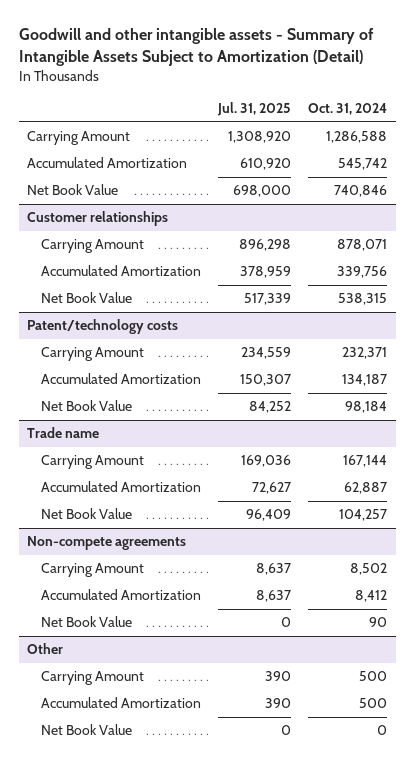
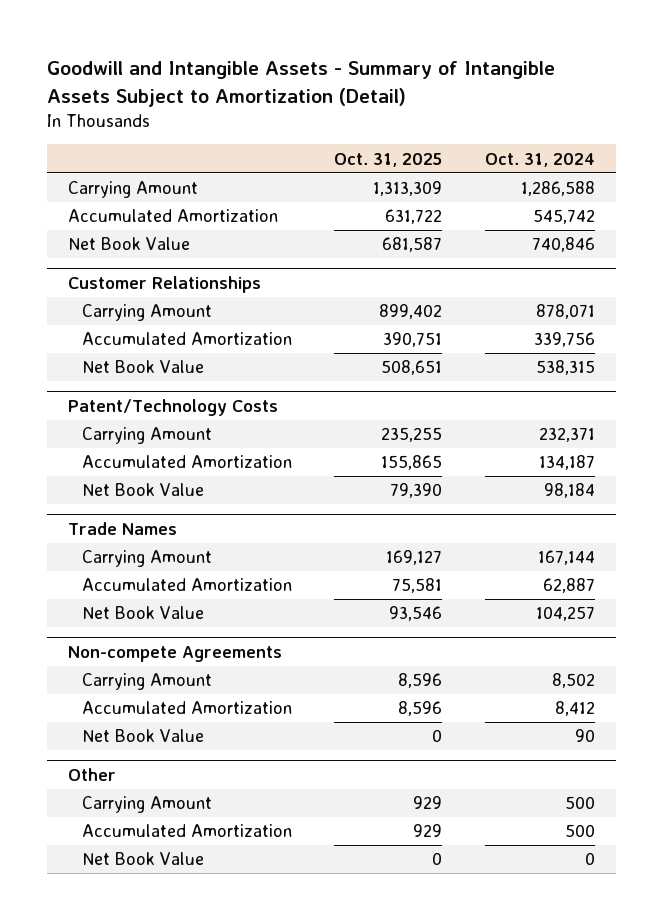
- Goodwill and other intangible assets - Summary of Intangible Assets Subject to Amortization (Detail)
+ Goodwill and Intangible Assets - Summary of Intangible Assets Subject to Amortization (Detail)
- | Jul. 31, 2025 | Oct. 31, 2024
+ | Oct. 31, 2025 | Oct. 31, 2024
- Customer relationships
+ Customer Relationships
- Patent/technology costs
+ Patent/Technology Costs
- Trade name
+ Trade Names
- Non-compete agreements
+ Non-compete Agreements

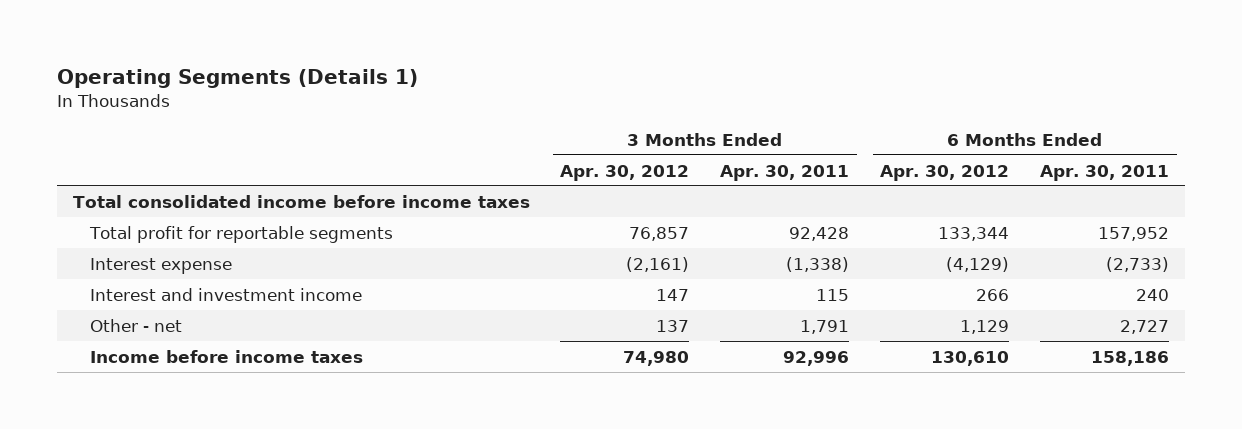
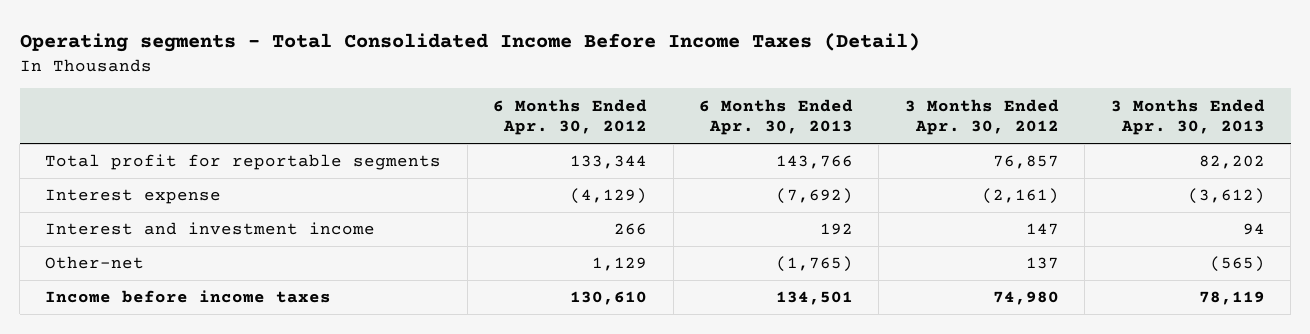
- Operating Segments (Details 1)
+ Operating segments - Total Consolidated Income Before Income Taxes (Detail)
- | 3 Months Ended Apr. 30, 2012 | 3 Months Ended Apr. 30, 2011 | 6 Months Ended Apr. 30, 2012 | 6 Months Ended Apr. 30, 2011
+ | 6 Months Ended Apr. 30, 2012 | 6 Months Ended Apr. 30, 2013 | 3 Months Ended Apr. 30, 2012 | 3 Months Ended Apr. 30, 2013
- Total consolidated income before income taxes
- Other - net | 137 | 1,791 | 1,129 | 2,727
+ Other-net | 1,129 | (1,765) | 137 | (565)

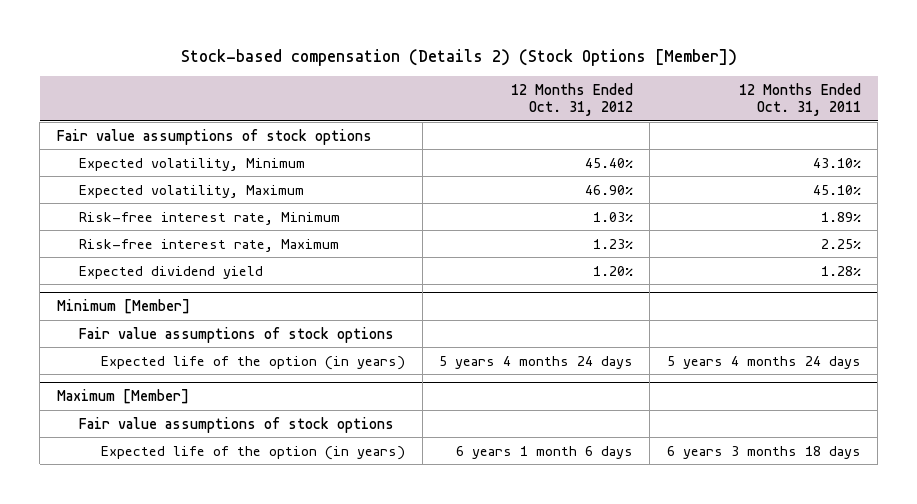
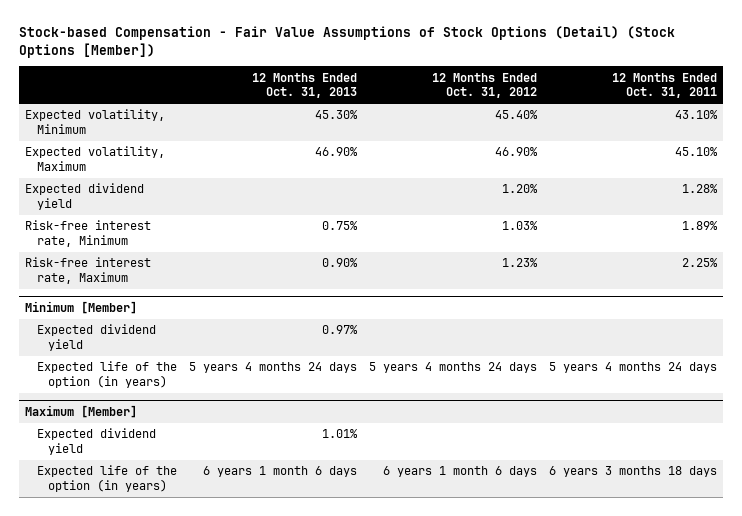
- Stock-based compensation (Details 2) (Stock Options [Member])
+ Stock-based Compensation - Fair Value Assumptions of Stock Options (Detail) (Stock Options [Member])
- | 12 Months Ended Oct. 31, 2012 | 12 Months Ended Oct. 31, 2011
+ | 12 Months Ended Oct. 31, 2013 | 12 Months Ended Oct. 31, 2012 | 12 Months Ended Oct. 31, 2011
- Fair value assumptions of stock options
moved up: Expected dividend yield | | 1.20% | 1.28%
@ Minimum [Member]
- Fair value assumptions of stock options
+ Expected dividend yield | 0.97% | |
@ Maximum [Member]
- Fair value assumptions of stock options
+ Expected dividend yield | 1.01% | |

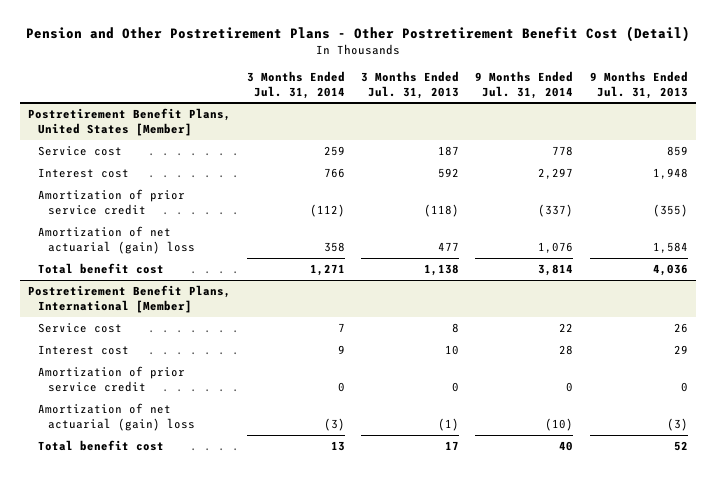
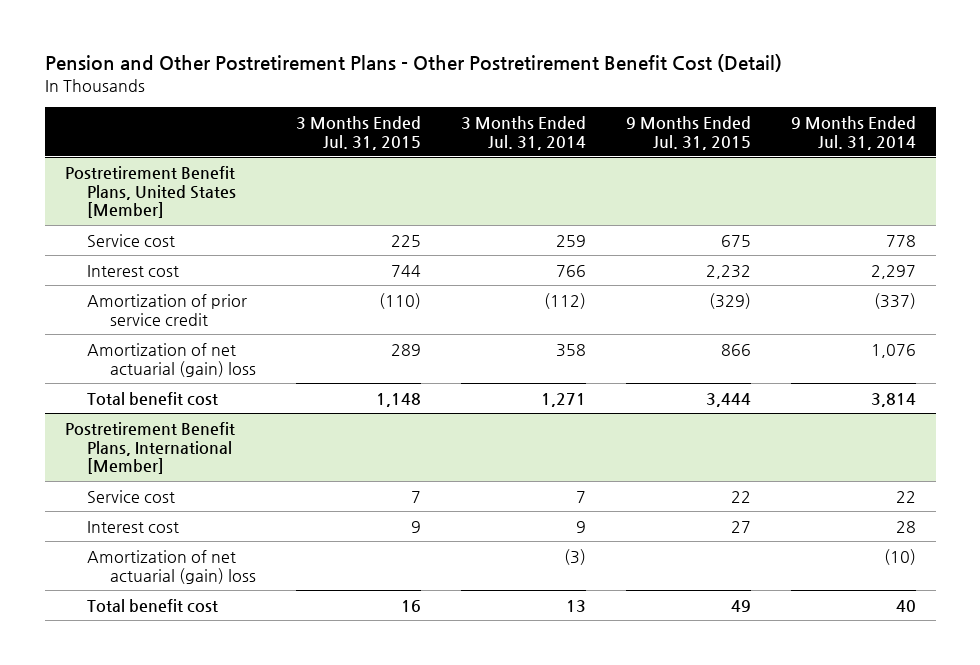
- | 3 Months Ended Jul. 31, 2014 | 3 Months Ended Jul. 31, 2013 | 9 Months Ended Jul. 31, 2014 | 9 Months Ended Jul. 31, 2013
+ | 3 Months Ended Jul. 31, 2015 | 3 Months Ended Jul. 31, 2014 | 9 Months Ended Jul. 31, 2015 | 9 Months Ended Jul. 31, 2014
@ Postretirement Benefit Plans, International [Member]
- Amortization of prior service credit | 0 | 0 | 0 | 0

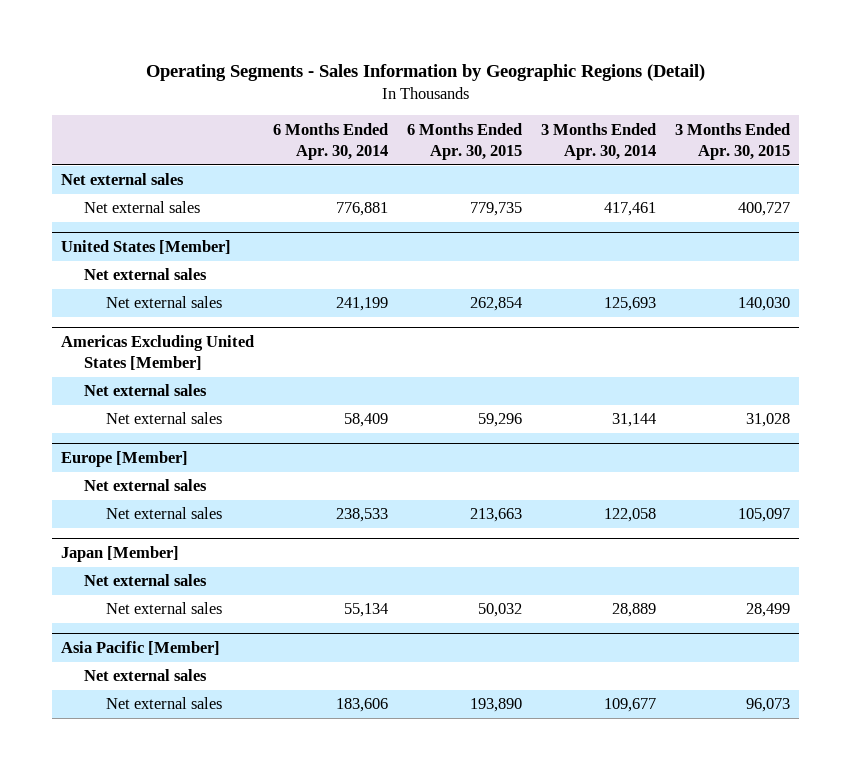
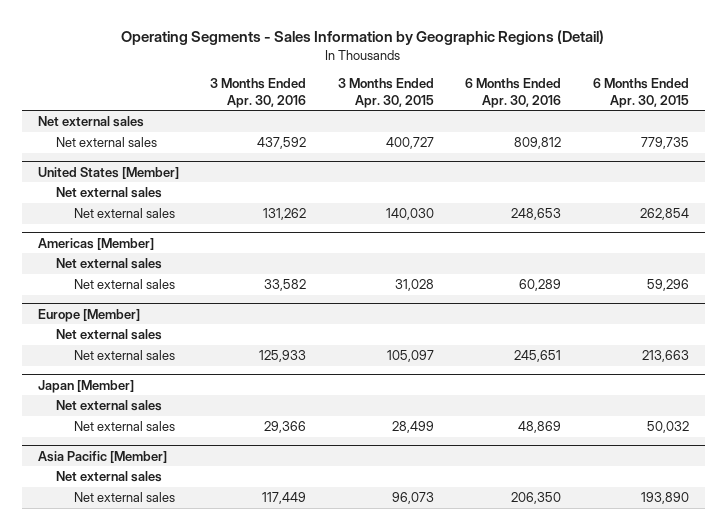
- | 6 Months Ended Apr. 30, 2014 | 6 Months Ended Apr. 30, 2015 | 3 Months Ended Apr. 30, 2014 | 3 Months Ended Apr. 30, 2015
+ | 3 Months Ended Apr. 30, 2016 | 3 Months Ended Apr. 30, 2015 | 6 Months Ended Apr. 30, 2016 | 6 Months Ended Apr. 30, 2015
- Americas Excluding United States [Member]
+ Americas [Member]

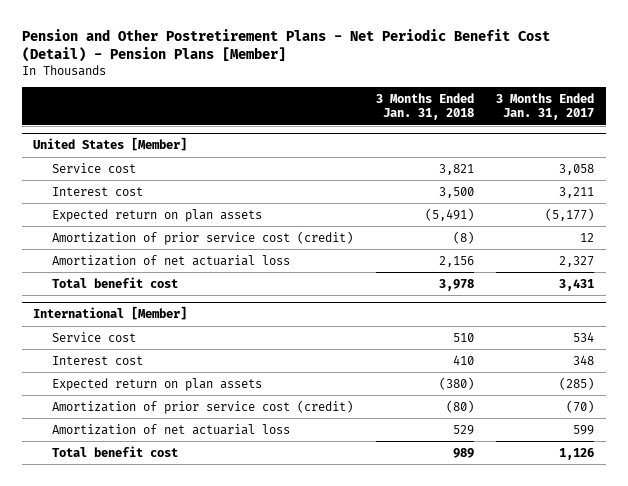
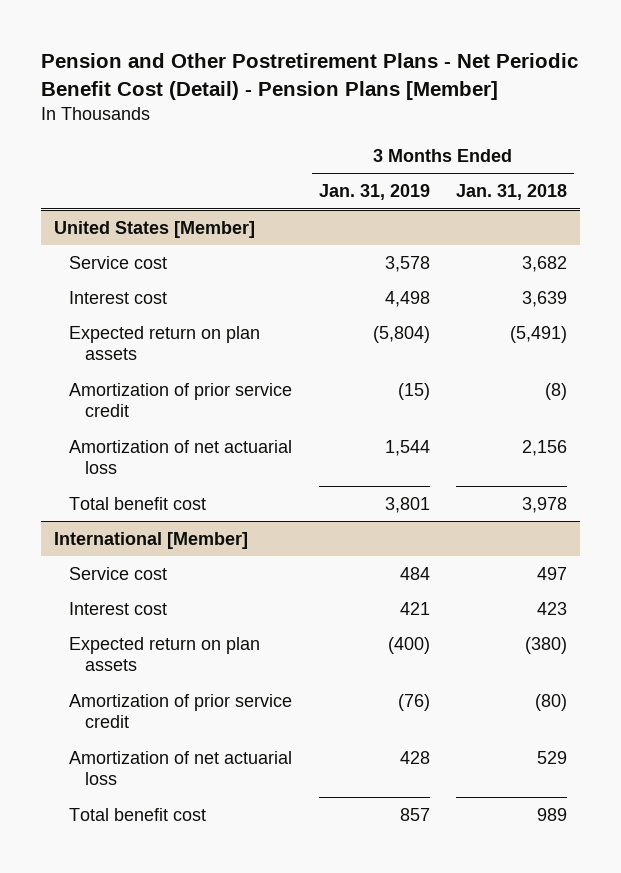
- | 3 Months Ended Jan. 31, 2018 | 3 Months Ended Jan. 31, 2017
+ | 3 Months Ended Jan. 31, 2019 | 3 Months Ended Jan. 31, 2018
@ United States [Member]
- Service cost | 3,821 | 3,058
- Interest cost | 3,500 | 3,211
+ Service cost | 3,578 | 3,682
+ Interest cost | 4,498 | 3,639
- Amortization of prior service cost (credit) | (8) | 12
+ Amortization of prior service credit | (15) | (8)
@ International [Member]
- Service cost | 510 | 534
- Interest cost | 410 | 348
+ Service cost | 484 | 497
+ Interest cost | 421 | 423
- Amortization of prior service cost (credit) | (80) | (70)
+ Amortization of prior service credit | (76) | (80)

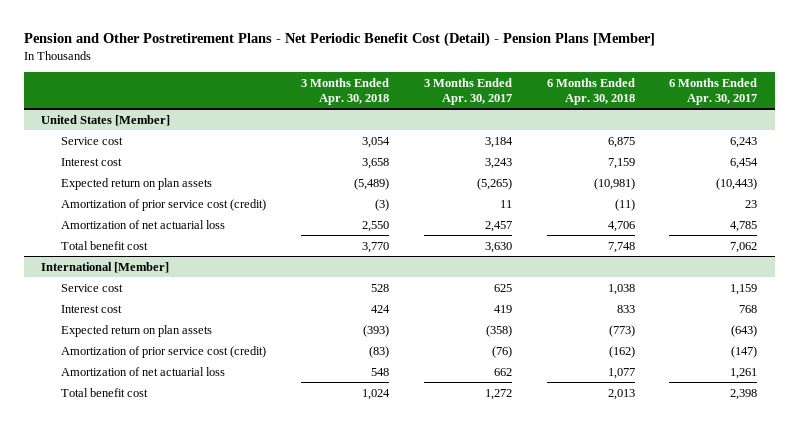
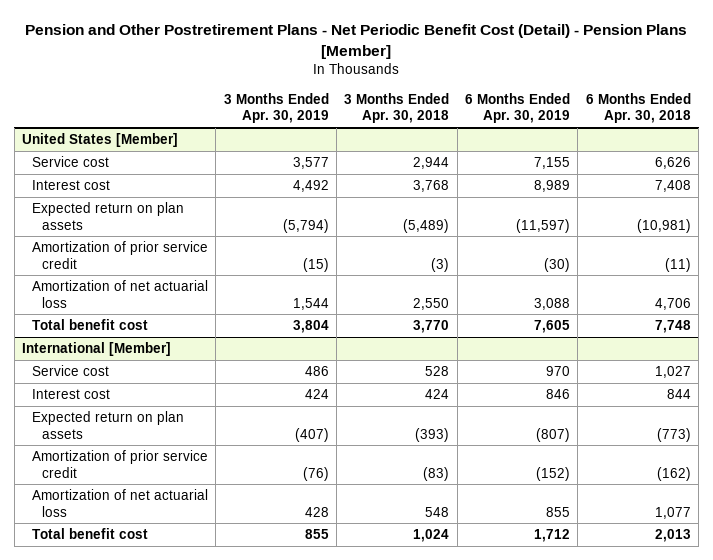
- | 3 Months Ended Apr. 30, 2018 | 3 Months Ended Apr. 30, 2017 | 6 Months Ended Apr. 30, 2018 | 6 Months Ended Apr. 30, 2017
+ | 3 Months Ended Apr. 30, 2019 | 3 Months Ended Apr. 30, 2018 | 6 Months Ended Apr. 30, 2019 | 6 Months Ended Apr. 30, 2018
@ United States [Member]
- Service cost | 3,054 | 3,184 | 6,875 | 6,243
- Interest cost | 3,658 | 3,243 | 7,159 | 6,454
+ Service cost | 3,577 | 2,944 | 7,155 | 6,626
+ Interest cost | 4,492 | 3,768 | 8,989 | 7,408
- Amortization of prior service cost (credit) | (3) | 11 | (11) | 23
+ Amortization of prior service credit | (15) | (3) | (30) | (11)
@ International [Member]
- Service cost | 528 | 625 | 1,038 | 1,159
- Interest cost | 424 | 419 | 833 | 768
+ Service cost | 486 | 528 | 970 | 1,027
+ Interest cost | 424 | 424 | 846 | 844
- Amortization of prior service cost (credit) | (83) | (76) | (162) | (147)
+ Amortization of prior service credit | (76) | (83) | (152) | (162)

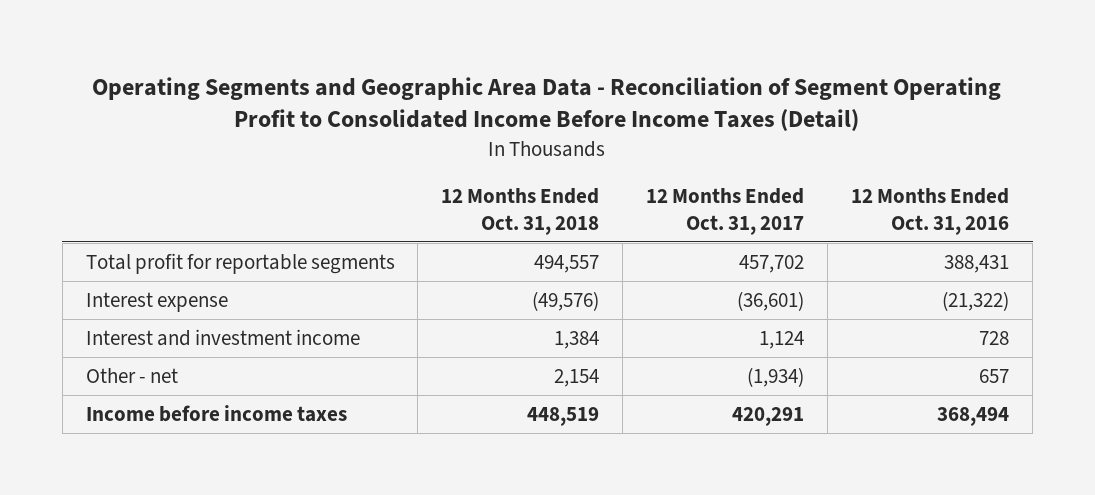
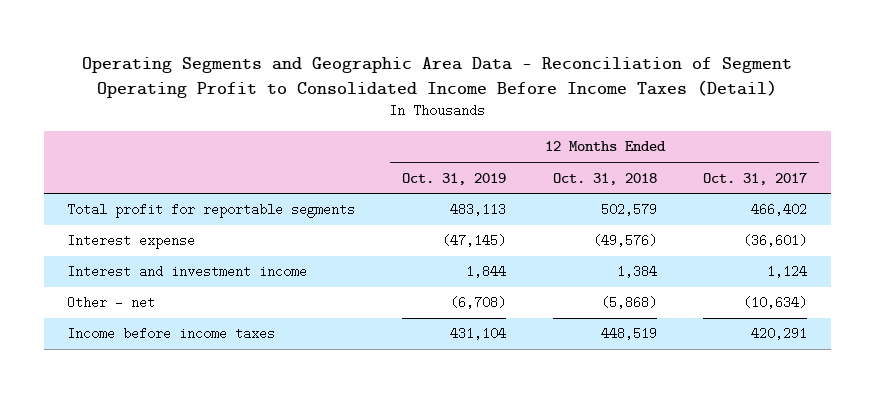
- | 12 Months Ended Oct. 31, 2018 | 12 Months Ended Oct. 31, 2017 | 12 Months Ended Oct. 31, 2016
+ | 12 Months Ended Oct. 31, 2019 | 12 Months Ended Oct. 31, 2018 | 12 Months Ended Oct. 31, 2017
- Total profit for reportable segments | 494,557 | 457,702 | 388,431
+ Total profit for reportable segments | 483,113 | 502,579 | 466,402
- Other - net | 2,154 | (1,934) | 657
+ Other - net | (6,708) | (5,868) | (10,634)

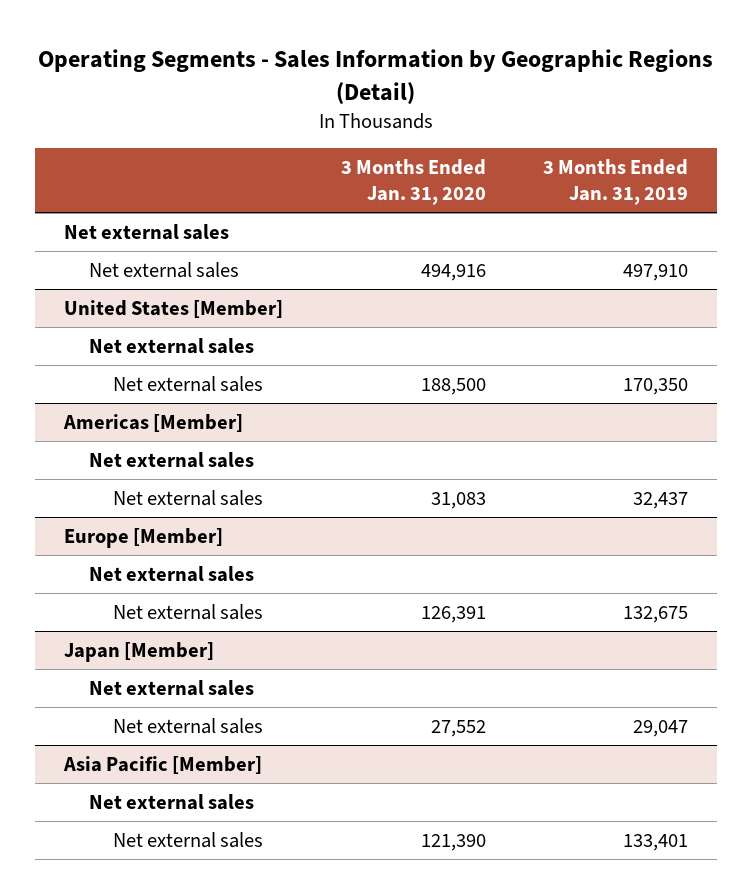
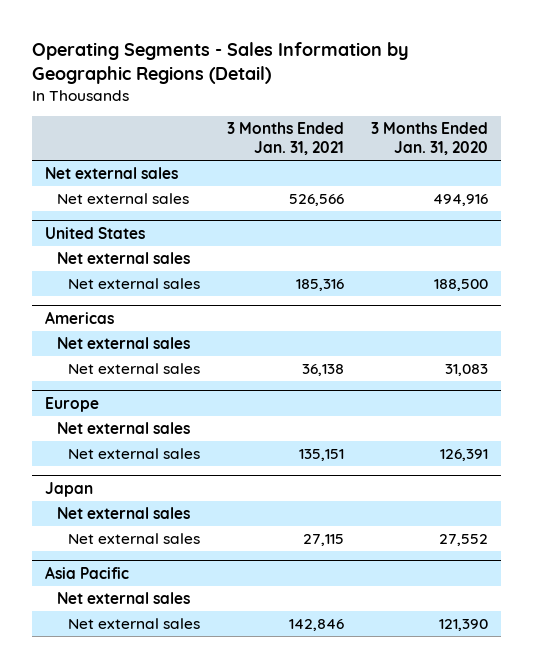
- | 3 Months Ended Jan. 31, 2020 | 3 Months Ended Jan. 31, 2019
+ | 3 Months Ended Jan. 31, 2021 | 3 Months Ended Jan. 31, 2020
- United States [Member]
+ United States
- Americas [Member]
+ Americas
- Europe [Member]
+ Europe
- Japan [Member]
+ Japan
- Asia Pacific [Member]
+ Asia Pacific

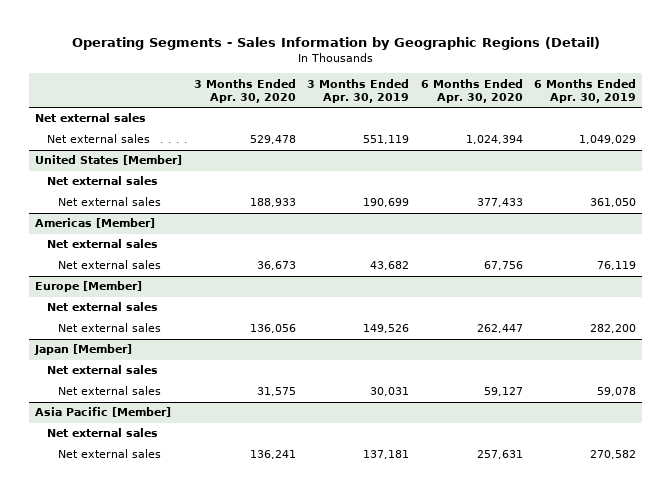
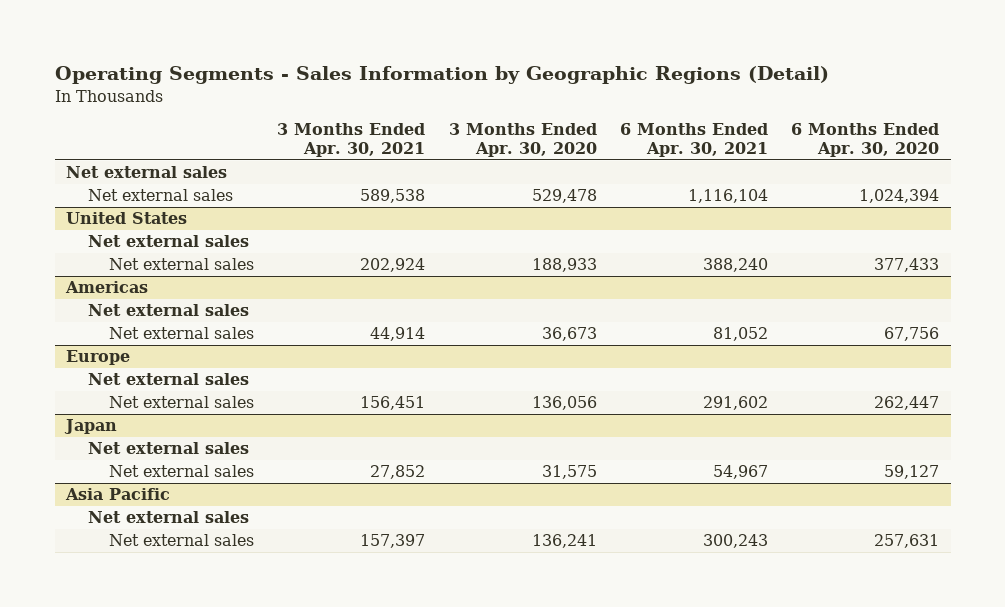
- | 3 Months Ended Apr. 30, 2020 | 3 Months Ended Apr. 30, 2019 | 6 Months Ended Apr. 30, 2020 | 6 Months Ended Apr. 30, 2019
+ | 3 Months Ended Apr. 30, 2021 | 3 Months Ended Apr. 30, 2020 | 6 Months Ended Apr. 30, 2021 | 6 Months Ended Apr. 30, 2020
- United States [Member]
+ United States
- Americas [Member]
+ Americas
- Europe [Member]
+ Europe
- Japan [Member]
+ Japan
- Asia Pacific [Member]
+ Asia Pacific

